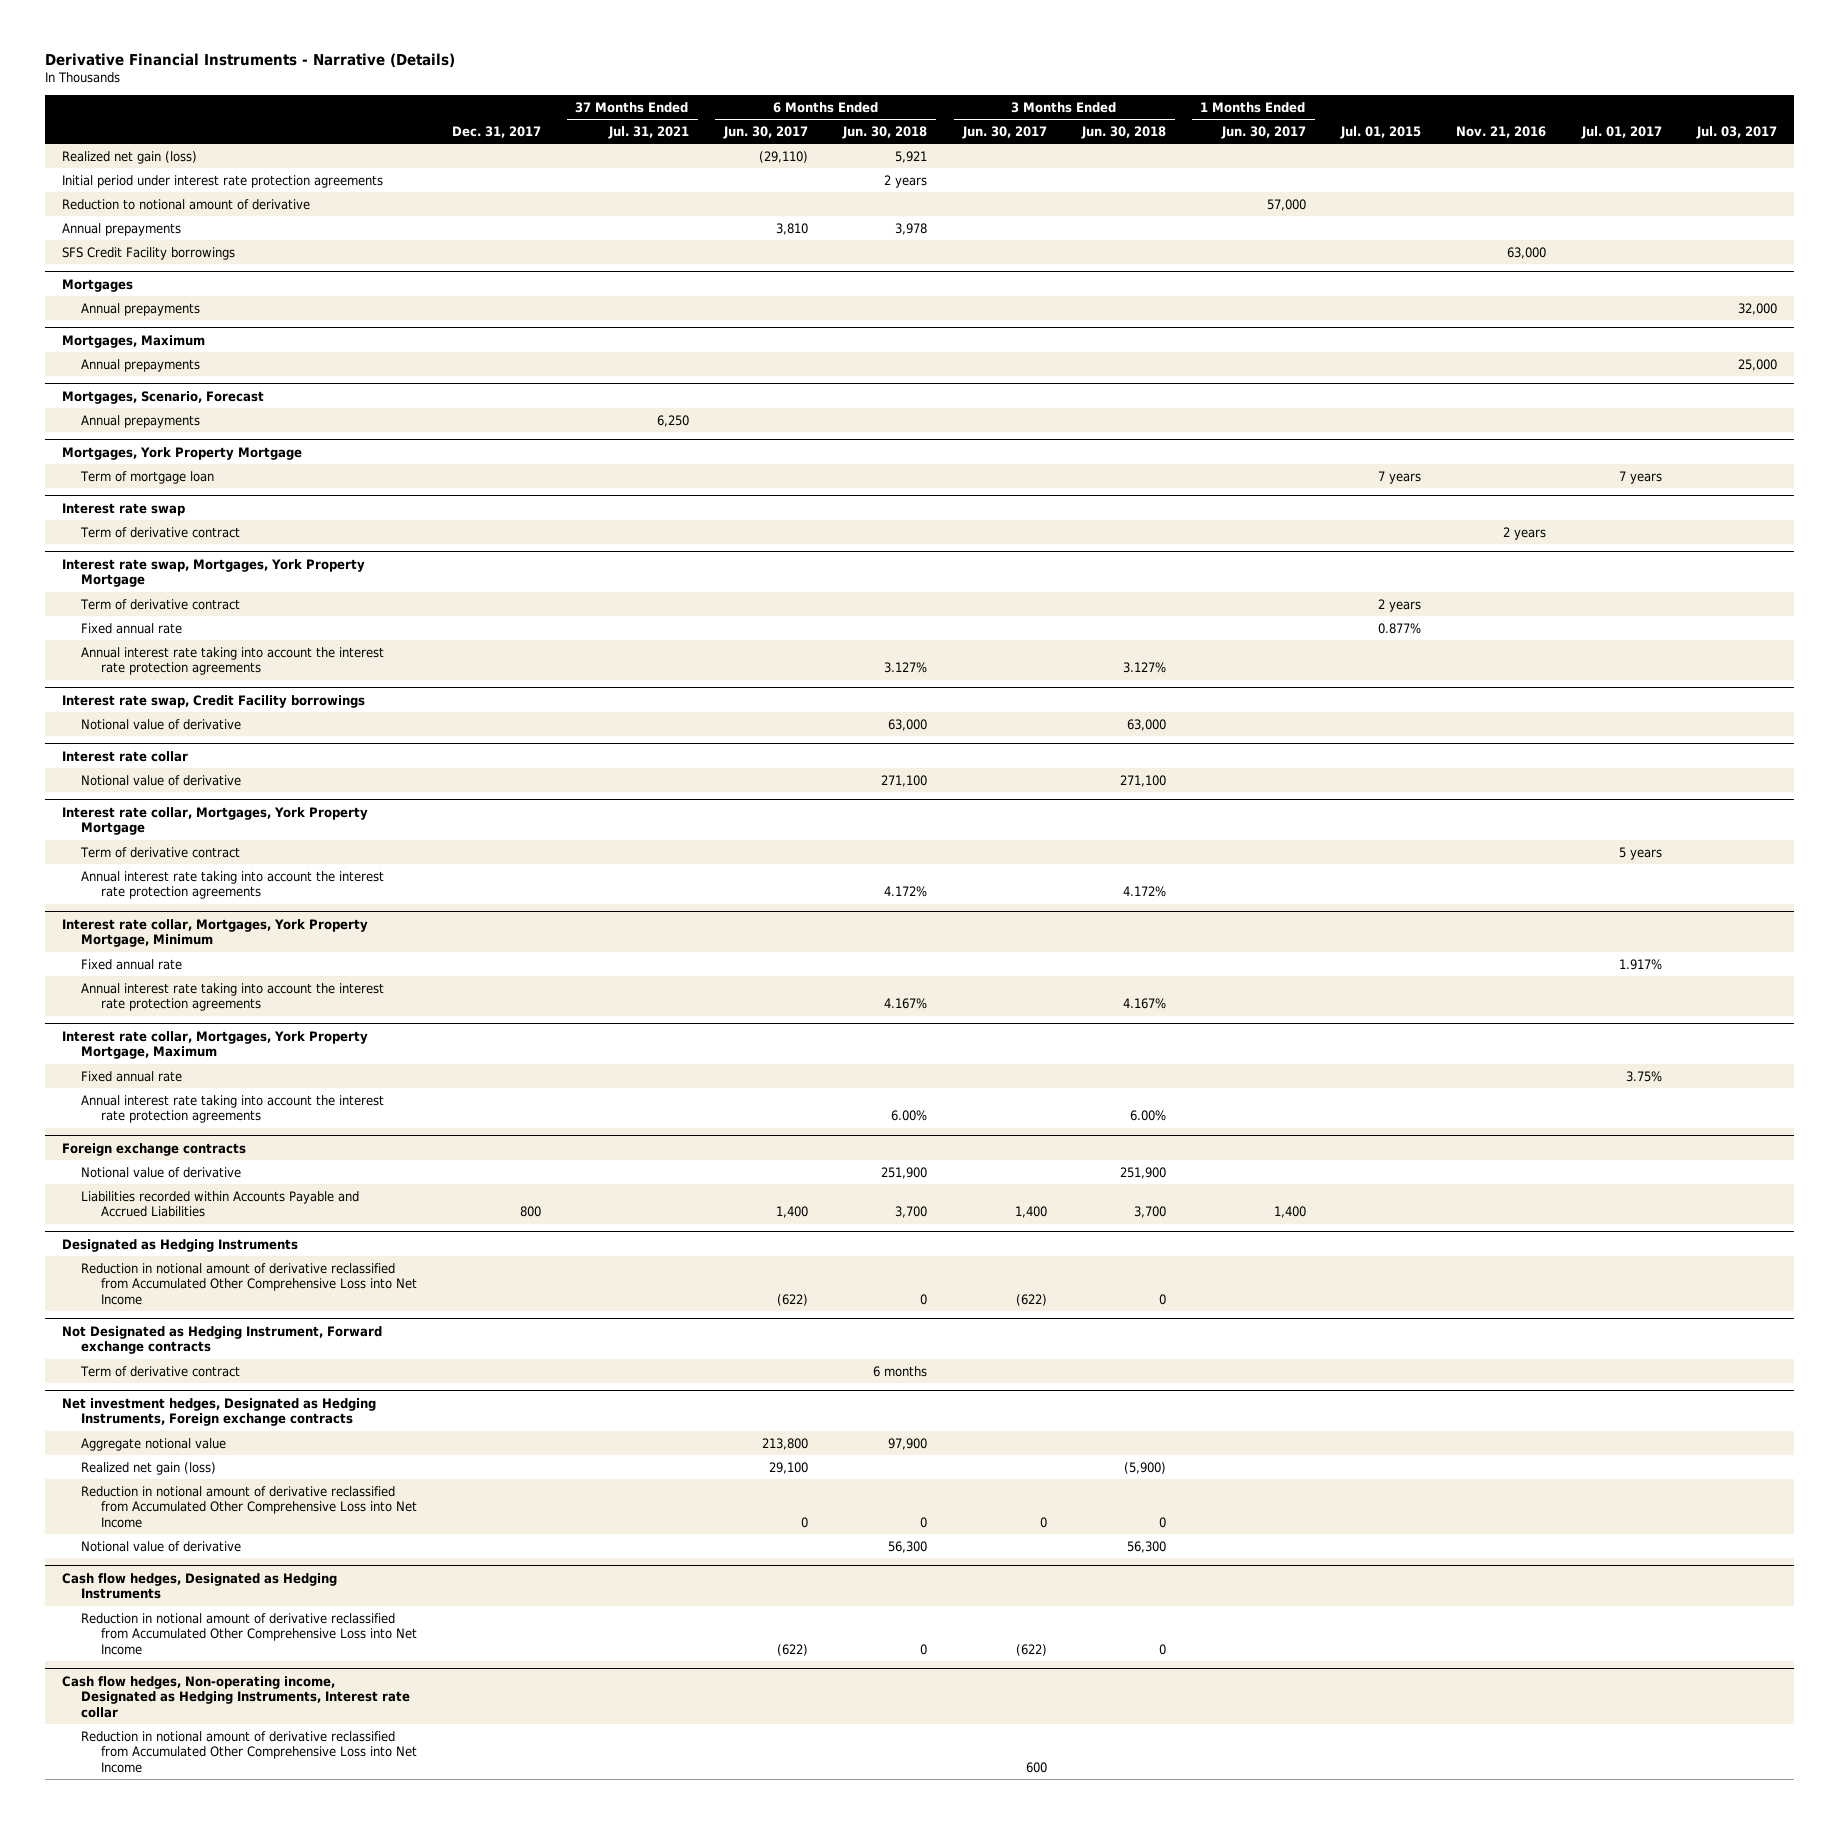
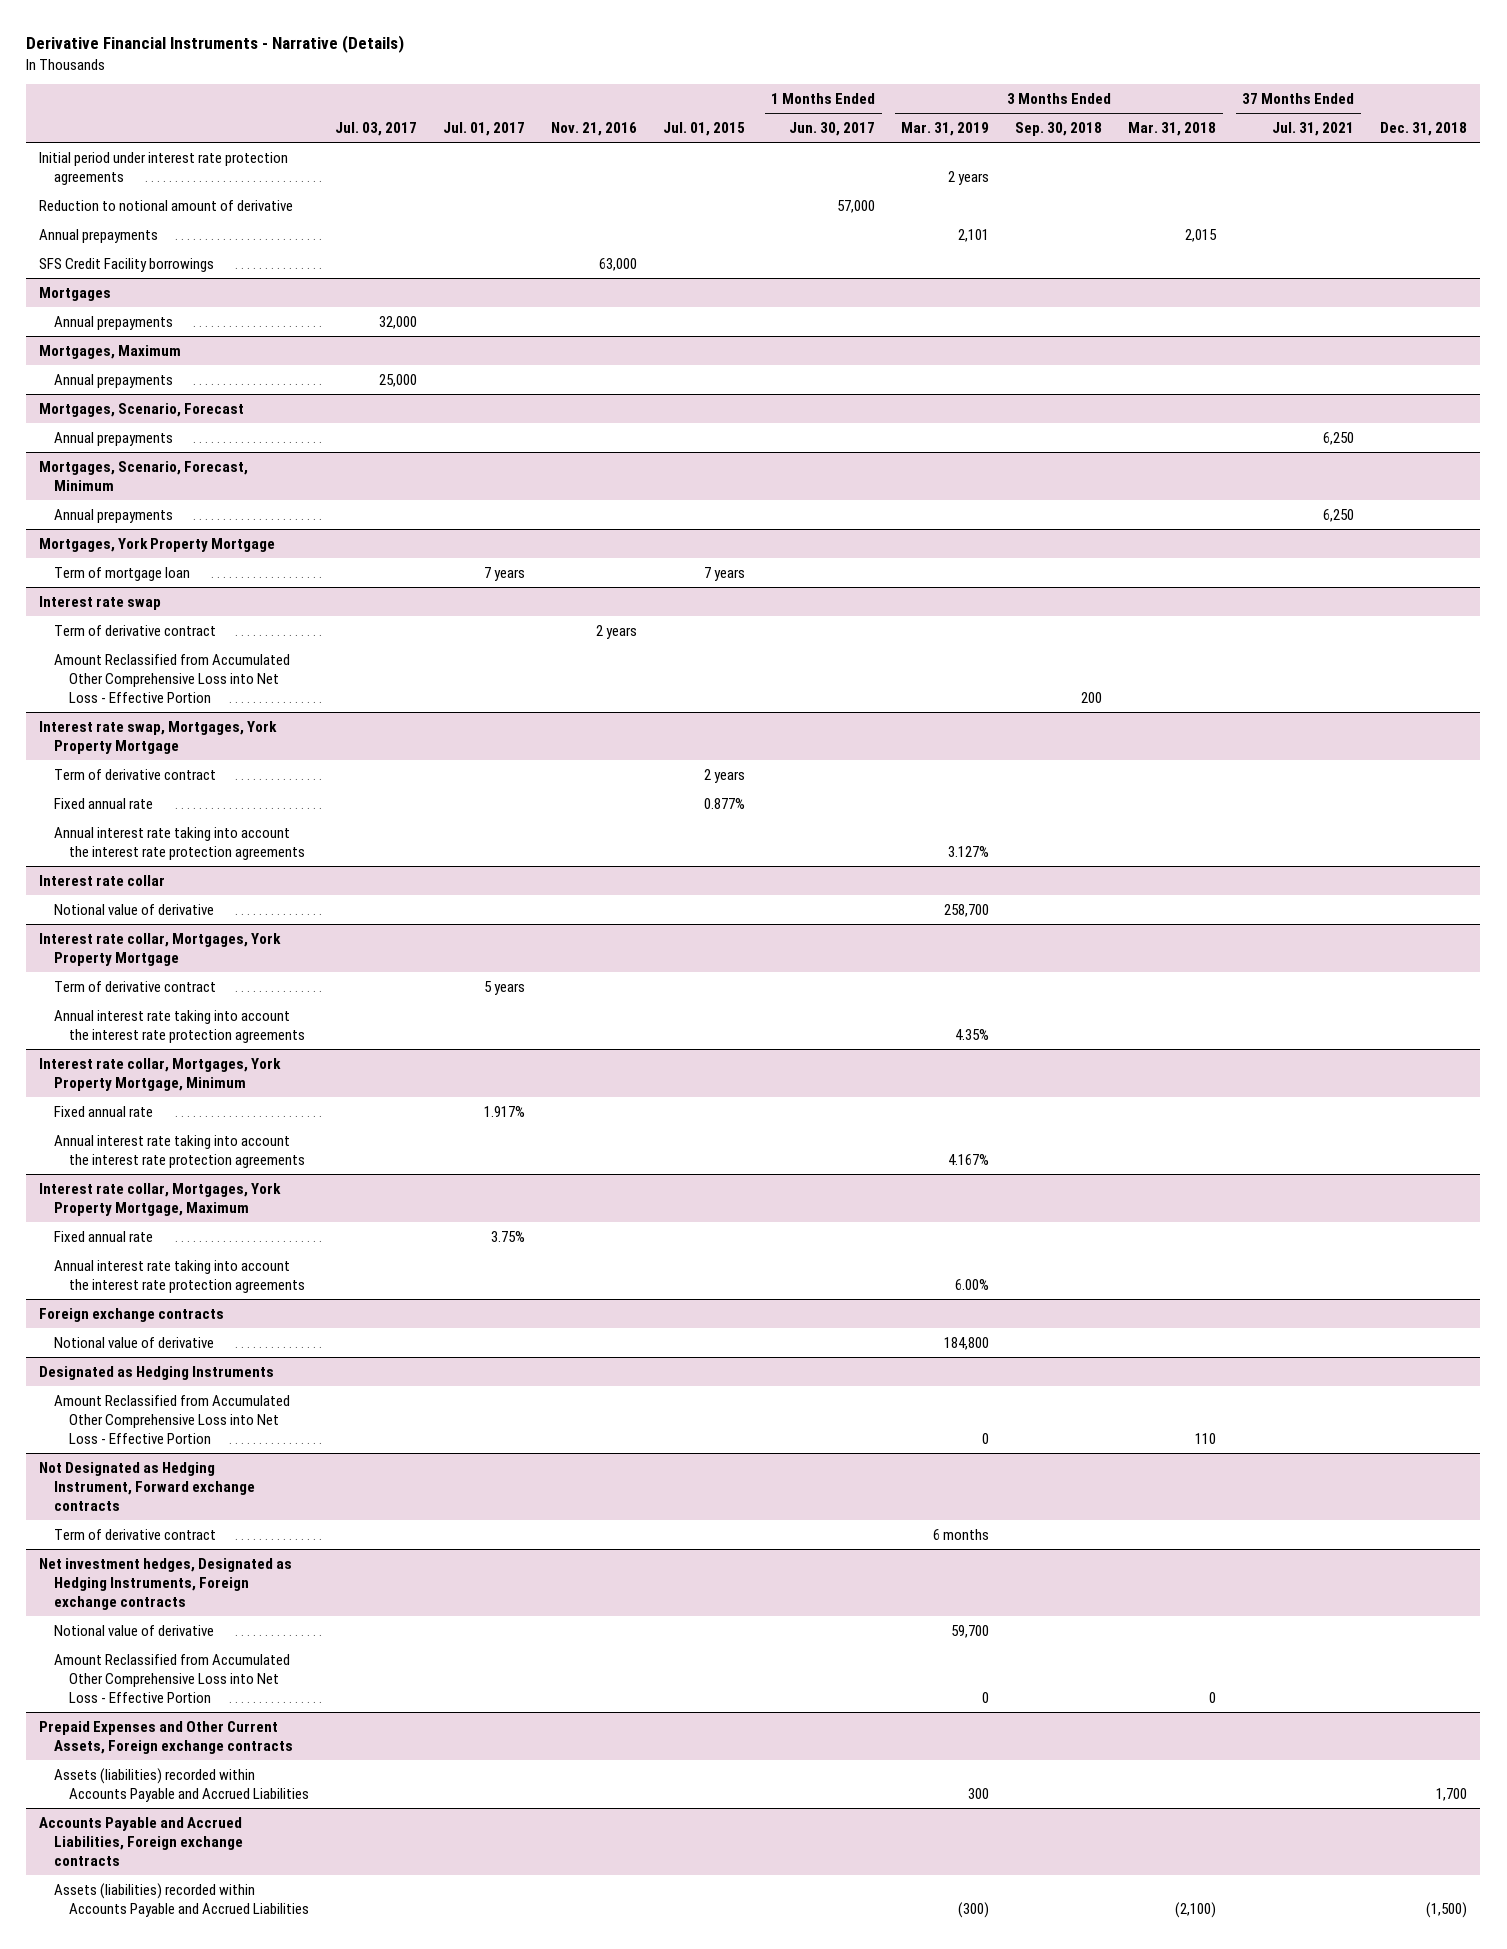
- | Dec. 31, 2017 | 37 Months Ended Jul. 31, 2021 | 6 Months Ended Jun. 30, 2017 | 6 Months Ended Jun. 30, 2018 | 3 Months Ended Jun. 30, 2017 | 3 Months Ended Jun. 30, 2018 | 1 Months Ended Jun. 30, 2017 | Jul. 01, 2015 | Nov. 21, 2016 | Jul. 01, 2017 | Jul. 03, 2017
+ | Jul. 03, 2017 | Jul. 01, 2017 | Nov. 21, 2016 | Jul. 01, 2015 | 1 Months Ended Jun. 30, 2017 | 3 Months Ended Mar. 31, 2019 | 3 Months Ended Sep. 30, 2018 | 3 Months Ended Mar. 31, 2018 | 37 Months Ended Jul. 31, 2021 | Dec. 31, 2018
- Realized net gain (loss) | | | (29,110) | 5,921 | | | | | | |
+ Mortgages, Scenario, Forecast, Minimum
+ Annual prepayments | | | | | | | | | 6,250 |
@ Interest rate swap
+ Amount Reclassified from Accumulated Other Comprehensive Loss into Net Loss - Effective Portion | | | | | | | 200 | | |
- Interest rate swap, Credit Facility borrowings
- Notional value of derivative | | | | 63,000 | | 63,000 | | | | |
@ Foreign exchange contracts
- Liabilities recorded within Accounts Payable and Accrued Liabilities | 800 | | 1,400 | 3,700 | 1,400 | 3,700 | 1,400 | | | |
@ Designated as Hedging Instruments
- Reduction in notional amount of derivative reclassified from Accumulated Other Comprehensive Loss into Net Income | | | (622) | 0 | (622) | 0 | | | | |
+ Amount Reclassified from Accumulated Other Comprehensive Loss into Net Loss - Effective Portion | | | | | | 0 | | 110 | |
@ Net investment hedges, Designated as Hedging Instruments, Foreign exchange contracts
- Aggregate notional value | | | 213,800 | 97,900 | | | | | | |
- Realized net gain (loss) | | | 29,100 | | | (5,900) | | | | |
- Reduction in notional amount of derivative reclassified from Accumulated Other Comprehensive Loss into Net Income | | | 0 | 0 | 0 | 0 | | | | |
- Cash flow hedges, Designated as Hedging Instruments
- Reduction in notional amount of derivative reclassified from Accumulated Other Comprehensive Loss into Net Income | | | (622) | 0 | (622) | 0 | | | | |
- Cash flow hedges, Non-operating income, Designated as Hedging Instruments, Interest rate collar
- Reduction in notional amount of derivative reclassified from Accumulated Other Comprehensive Loss into Net Income | | | | | 600 | | | | | |
@ Net investment hedges, Designated as Hedging Instruments, Foreign exchange contracts
+ Amount Reclassified from Accumulated Other Comprehensive Loss into Net Loss - Effective Portion | | | | | | 0 | | 0 | |
+ Prepaid Expenses and Other Current Assets, Foreign exchange contracts
+ Assets (liabilities) recorded within Accounts Payable and Accrued Liabilities | | | | | | 300 | | | | 1,700
+ Accounts Payable and Accrued Liabilities, Foreign exchange contracts
+ Assets (liabilities) recorded within Accounts Payable and Accrued Liabilities | | | | | | (300) | | (2,100) | | (1,500)

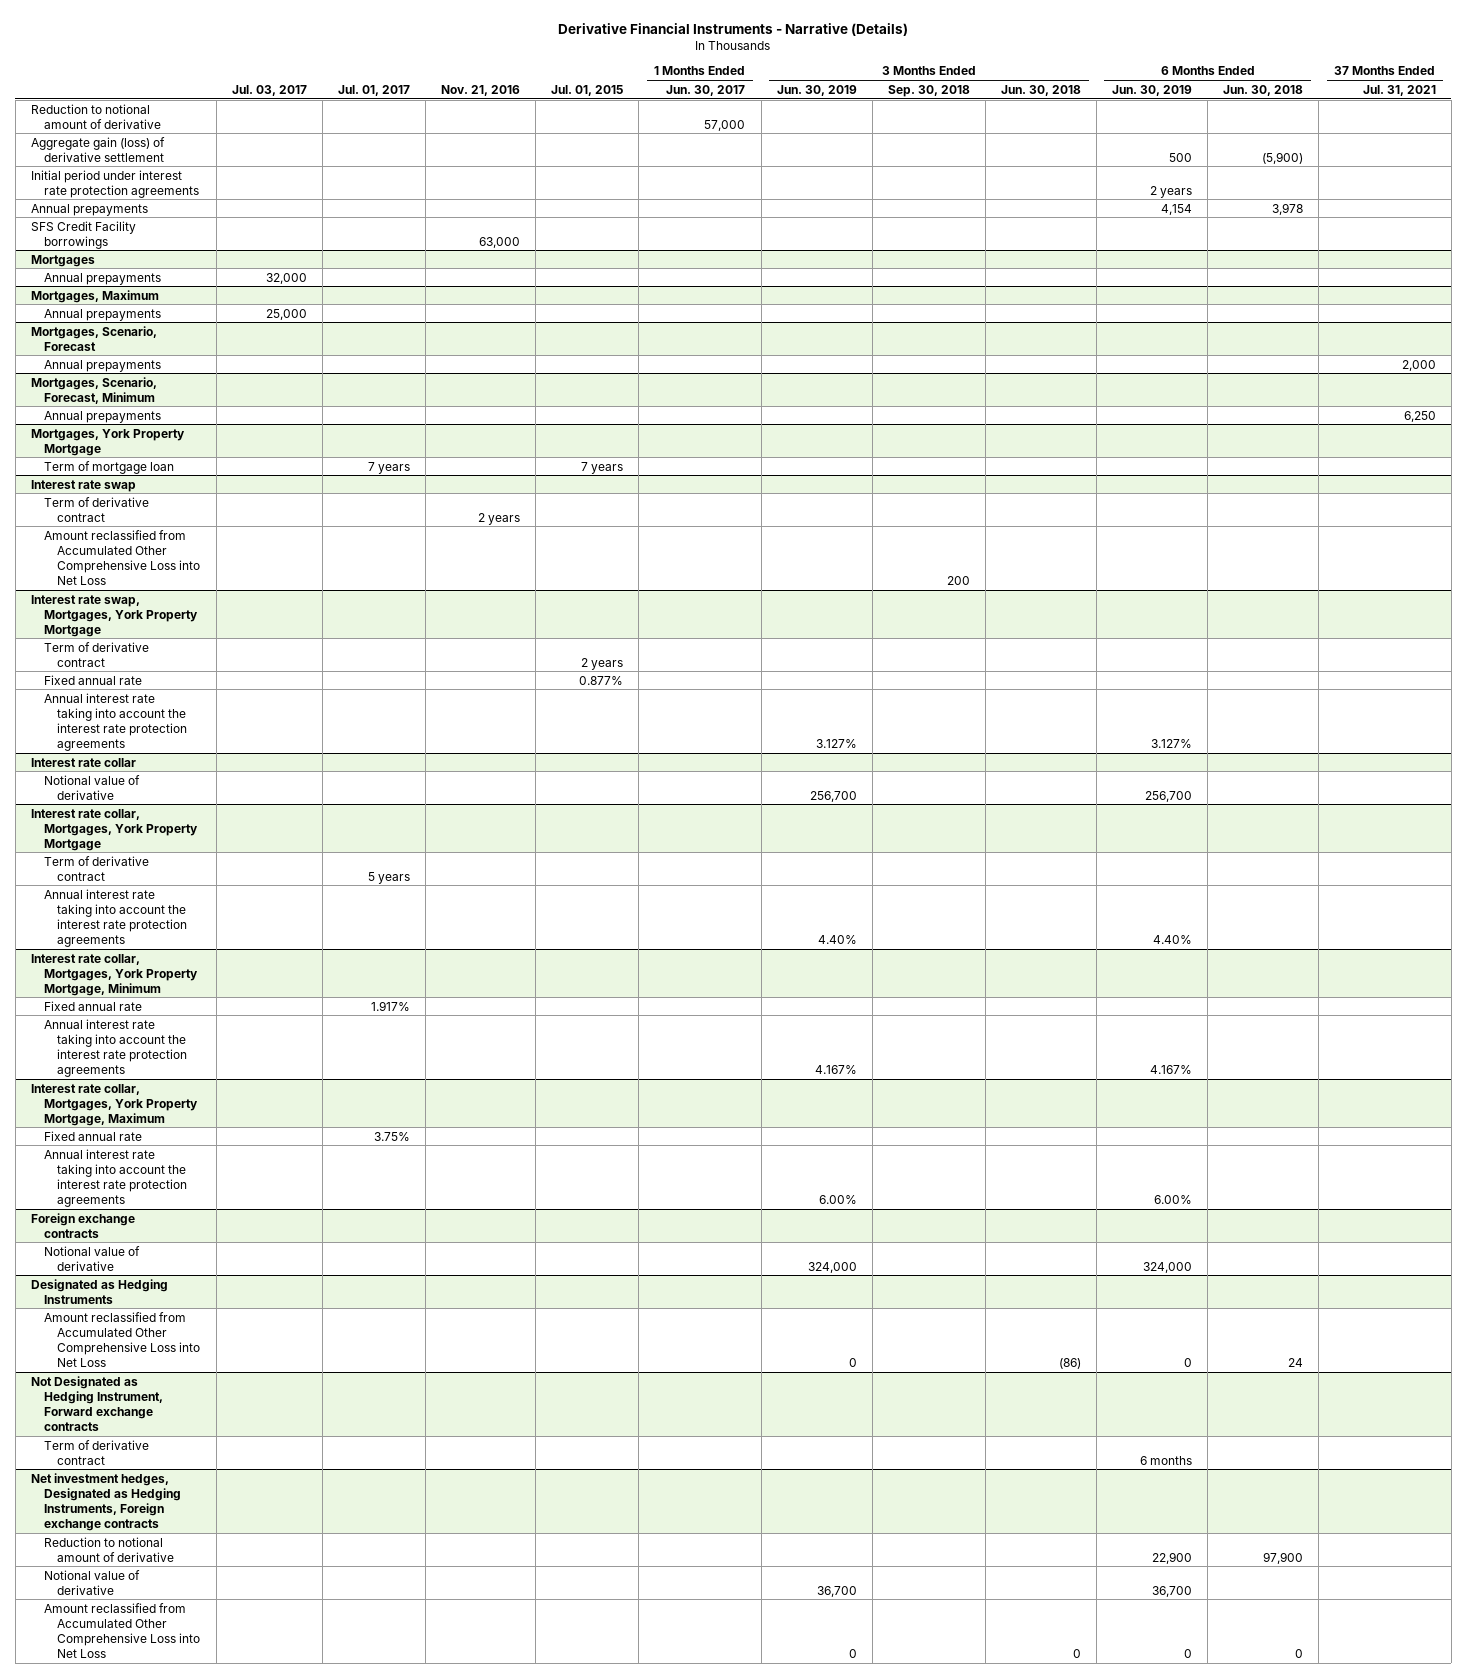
- | Jul. 03, 2017 | Jul. 01, 2017 | Nov. 21, 2016 | Jul. 01, 2015 | 1 Months Ended Jun. 30, 2017 | 3 Months Ended Mar. 31, 2019 | 3 Months Ended Sep. 30, 2018 | 3 Months Ended Mar. 31, 2018 | 37 Months Ended Jul. 31, 2021 | Dec. 31, 2018
+ | Jul. 03, 2017 | Jul. 01, 2017 | Nov. 21, 2016 | Jul. 01, 2015 | 1 Months Ended Jun. 30, 2017 | 3 Months Ended Jun. 30, 2019 | 3 Months Ended Sep. 30, 2018 | 3 Months Ended Jun. 30, 2018 | 6 Months Ended Jun. 30, 2019 | 6 Months Ended Jun. 30, 2018 | 37 Months Ended Jul. 31, 2021
+ Aggregate gain (loss) of derivative settlement | | | | | | | | | 500 | (5,900) |
moved down: Initial period under interest rate protection agreements | | | | | | | | | 2 years | |
@ Mortgages, Scenario, Forecast
- Annual prepayments | | | | | | | | | 6,250 |
+ Annual prepayments | | | | | | | | | | | 2,000
@ Interest rate swap
- Amount Reclassified from Accumulated Other Comprehensive Loss into Net Loss - Effective Portion | | | | | | | 200 | | |
+ Amount reclassified from Accumulated Other Comprehensive Loss into Net Loss | | | | | | | 200 | | | |
@ Designated as Hedging Instruments
- Amount Reclassified from Accumulated Other Comprehensive Loss into Net Loss - Effective Portion | | | | | | 0 | | 110 | |
+ Amount reclassified from Accumulated Other Comprehensive Loss into Net Loss | | | | | | 0 | | (86) | 0 | 24 |
@ Net investment hedges, Designated as Hedging Instruments, Foreign exchange contracts
+ Reduction to notional amount of derivative | | | | | | | | | 22,900 | 97,900 |
- Amount Reclassified from Accumulated Other Comprehensive Loss into Net Loss - Effective Portion | | | | | | 0 | | 0 | |
- Prepaid Expenses and Other Current Assets, Foreign exchange contracts
- Assets (liabilities) recorded within Accounts Payable and Accrued Liabilities | | | | | | 300 | | | | 1,700
- Accounts Payable and Accrued Liabilities, Foreign exchange contracts
- Assets (liabilities) recorded within Accounts Payable and Accrued Liabilities | | | | | | (300) | | (2,100) | | (1,500)
@ Net investment hedges, Designated as Hedging Instruments, Foreign exchange contracts
+ Amount reclassified from Accumulated Other Comprehensive Loss into Net Loss | | | | | | 0 | | 0 | 0 | 0 |

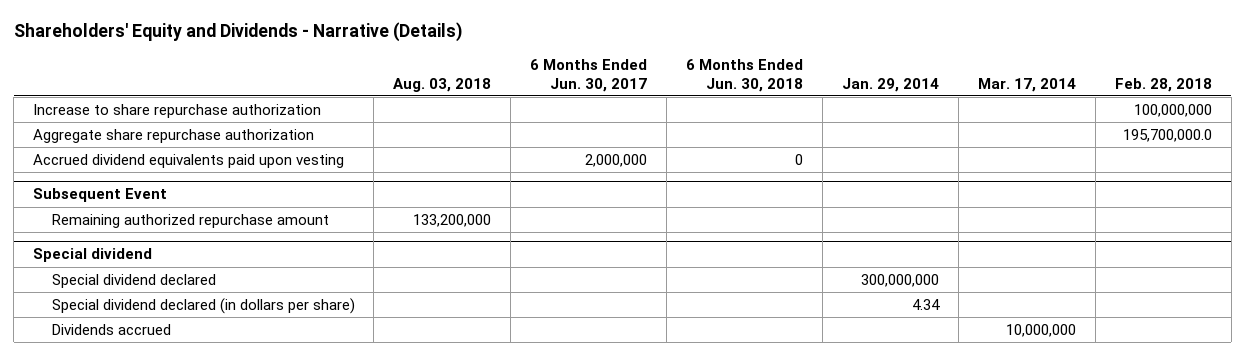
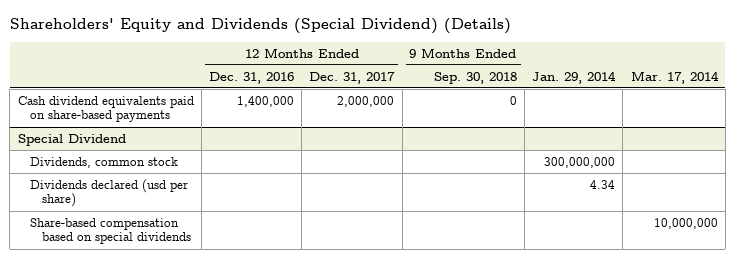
- Shareholders' Equity and Dividends - Narrative (Details)
+ Shareholders' Equity and Dividends (Special Dividend) (Details)
- | Aug. 03, 2018 | 6 Months Ended Jun. 30, 2017 | 6 Months Ended Jun. 30, 2018 | Jan. 29, 2014 | Mar. 17, 2014 | Feb. 28, 2018
+ | 12 Months Ended Dec. 31, 2016 | 12 Months Ended Dec. 31, 2017 | 9 Months Ended Sep. 30, 2018 | Jan. 29, 2014 | Mar. 17, 2014
- Increase to share repurchase authorization | | | | | | 100,000,000
- Aggregate share repurchase authorization | | | | | | 195,700,000.0
- Accrued dividend equivalents paid upon vesting | | 2,000,000 | 0 | | |
- Subsequent Event
- Remaining authorized repurchase amount | 133,200,000 | | | | |
- Special dividend
- Special dividend declared | | | | 300,000,000 | |
- Special dividend declared (in dollars per share) | | | | 4.34 | |
- Dividends accrued | | | | | 10,000,000 |
+ Cash dividend equivalents paid on share-based payments | 1,400,000 | 2,000,000 | 0 | |
+ Special Dividend
+ Dividends, common stock | | | | 300,000,000 |
+ Dividends declared (usd per share) | | | | 4.34 |
+ Share-based compensation based on special dividends | | | | | 10,000,000

